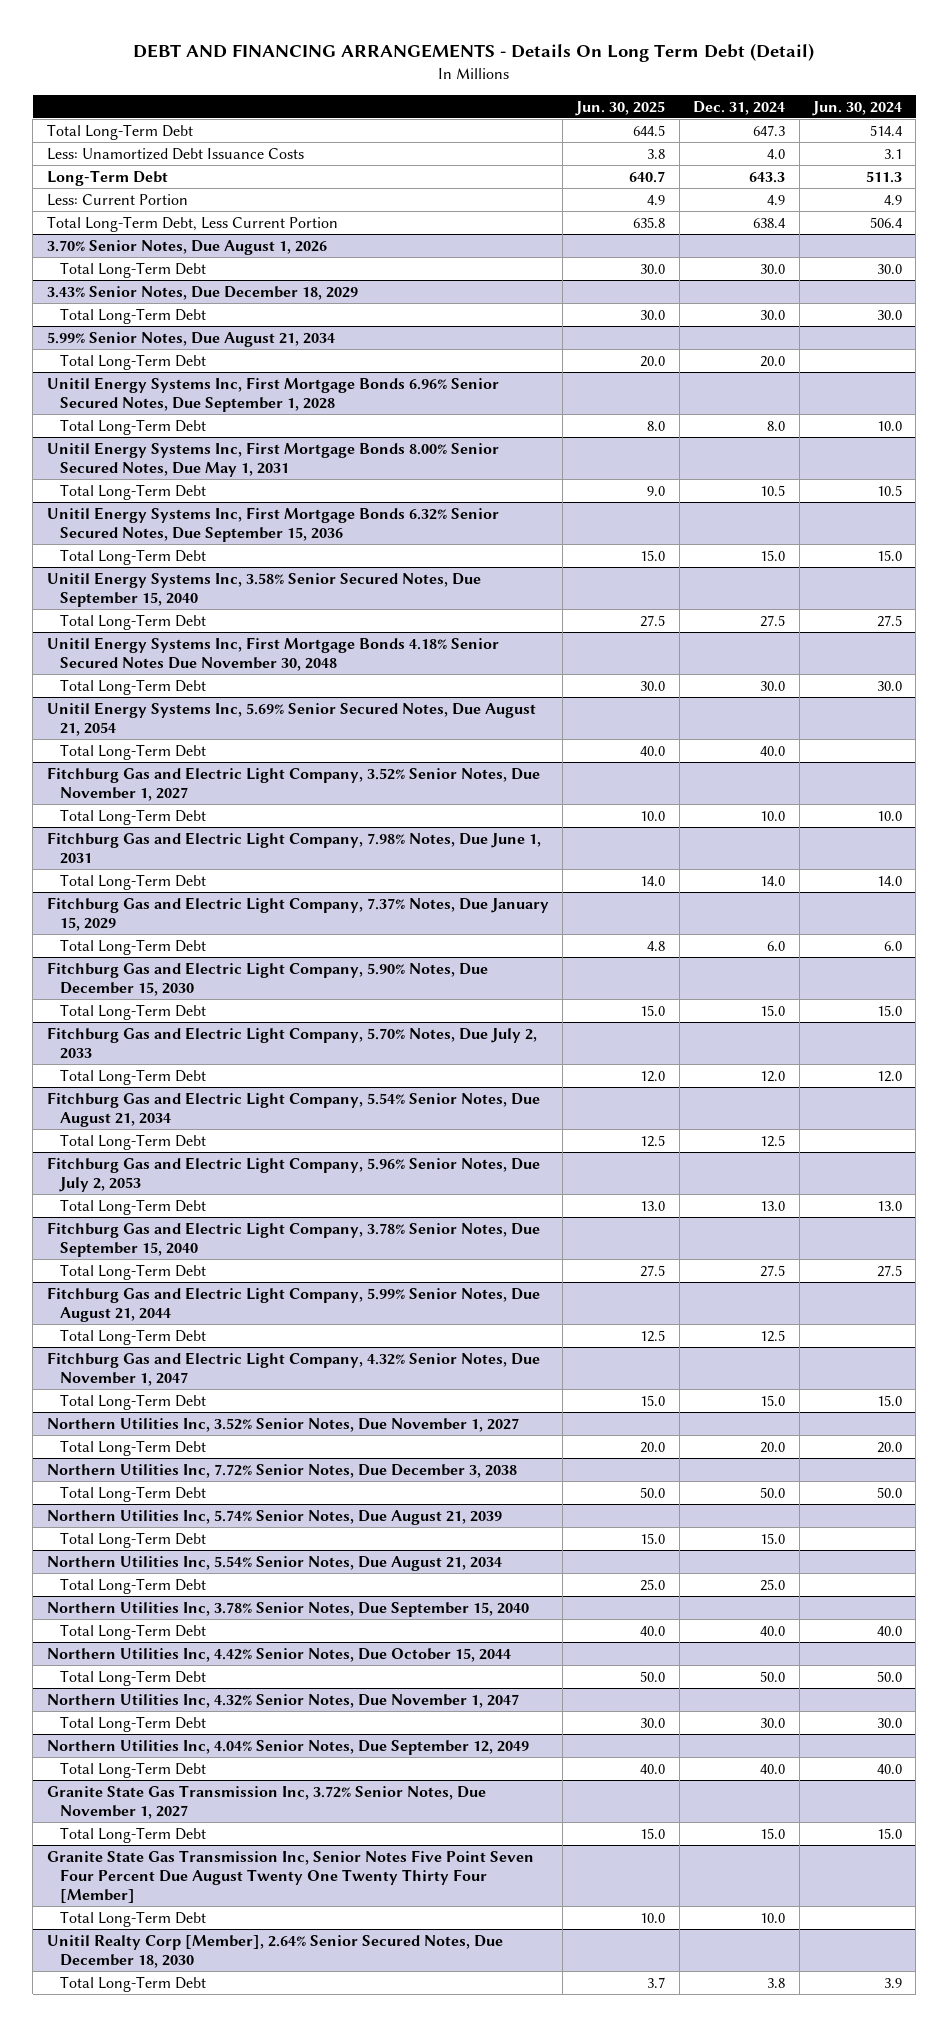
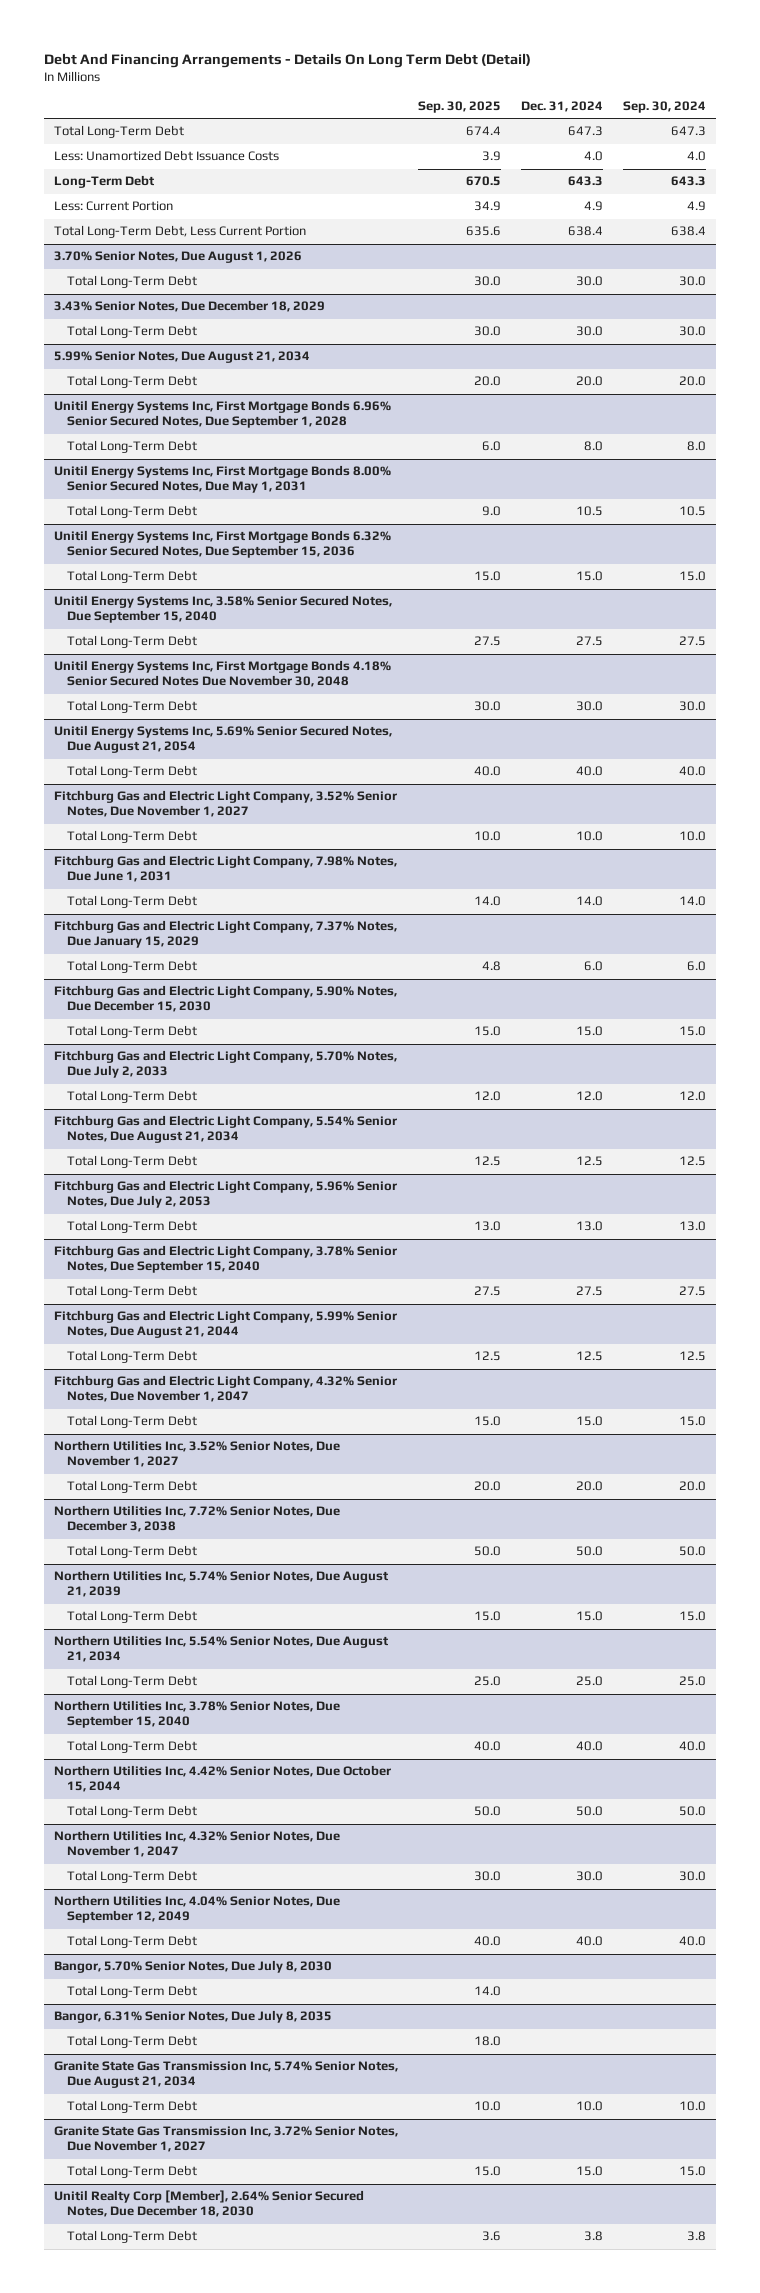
- DEBT AND FINANCING ARRANGEMENTS - Details On Long Term Debt (Detail)
+ Debt And Financing Arrangements - Details On Long Term Debt (Detail)
- | Jun. 30, 2025 | Dec. 31, 2024 | Jun. 30, 2024
+ | Sep. 30, 2025 | Dec. 31, 2024 | Sep. 30, 2024
+ Bangor, 5.70% Senior Notes, Due July 8, 2030
+ Total Long-Term Debt | 14.0 | |
+ Bangor, 6.31% Senior Notes, Due July 8, 2035
+ Total Long-Term Debt | 18.0 | |
+ Granite State Gas Transmission Inc, 5.74% Senior Notes, Due August 21, 2034
+ Total Long-Term Debt | 10.0 | 10.0 | 10.0
- Granite State Gas Transmission Inc, Senior Notes Five Point Seven Four Percent Due August Twenty One Twenty Thirty Four [Member]
- Total Long-Term Debt | 10.0 | 10.0 |

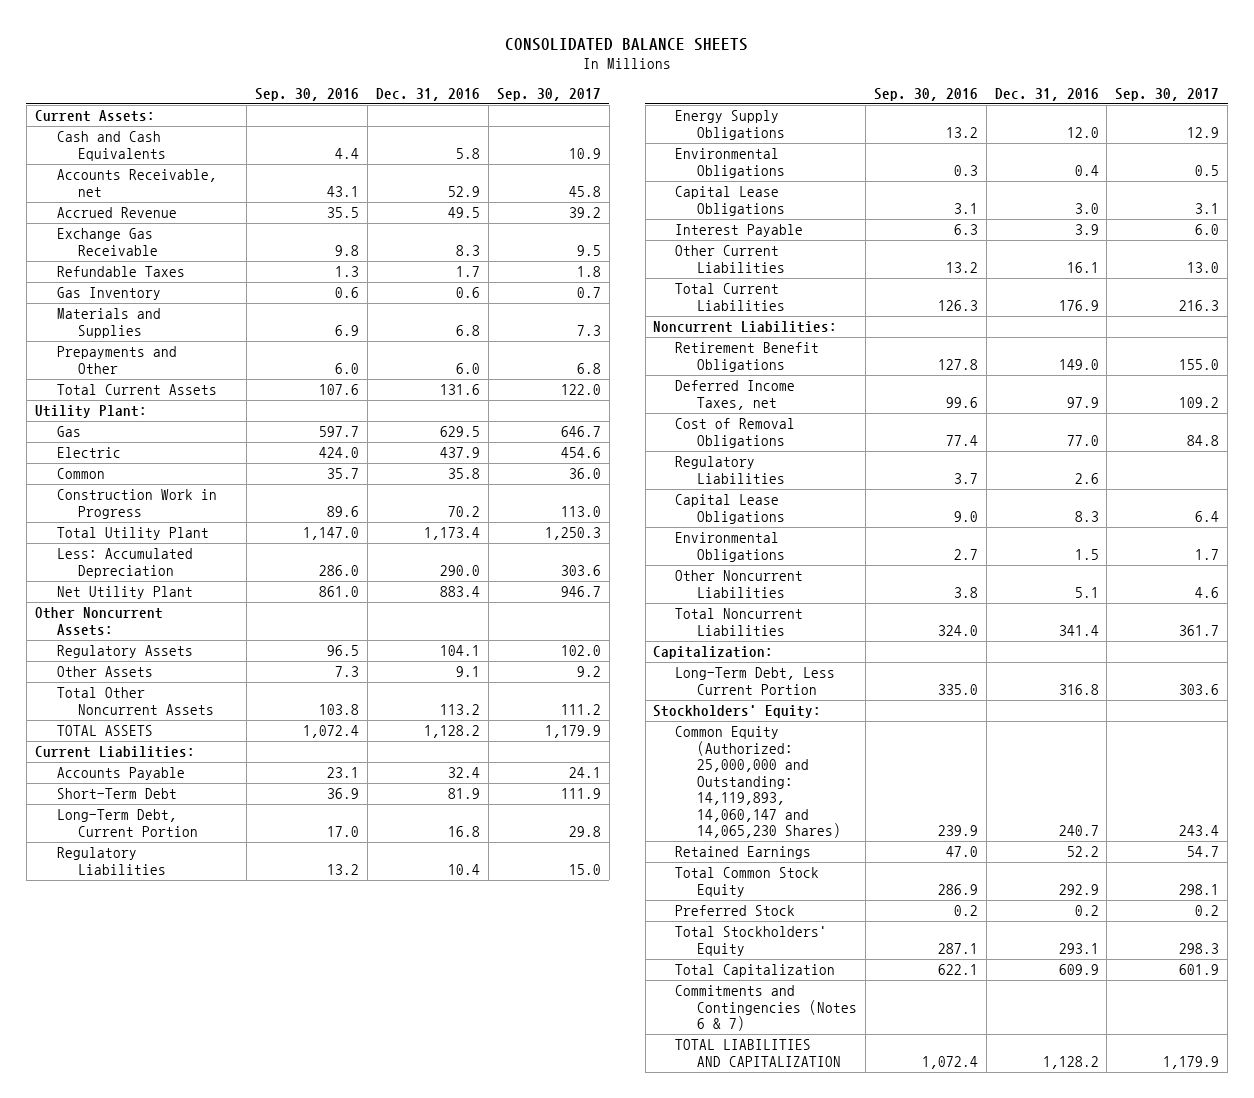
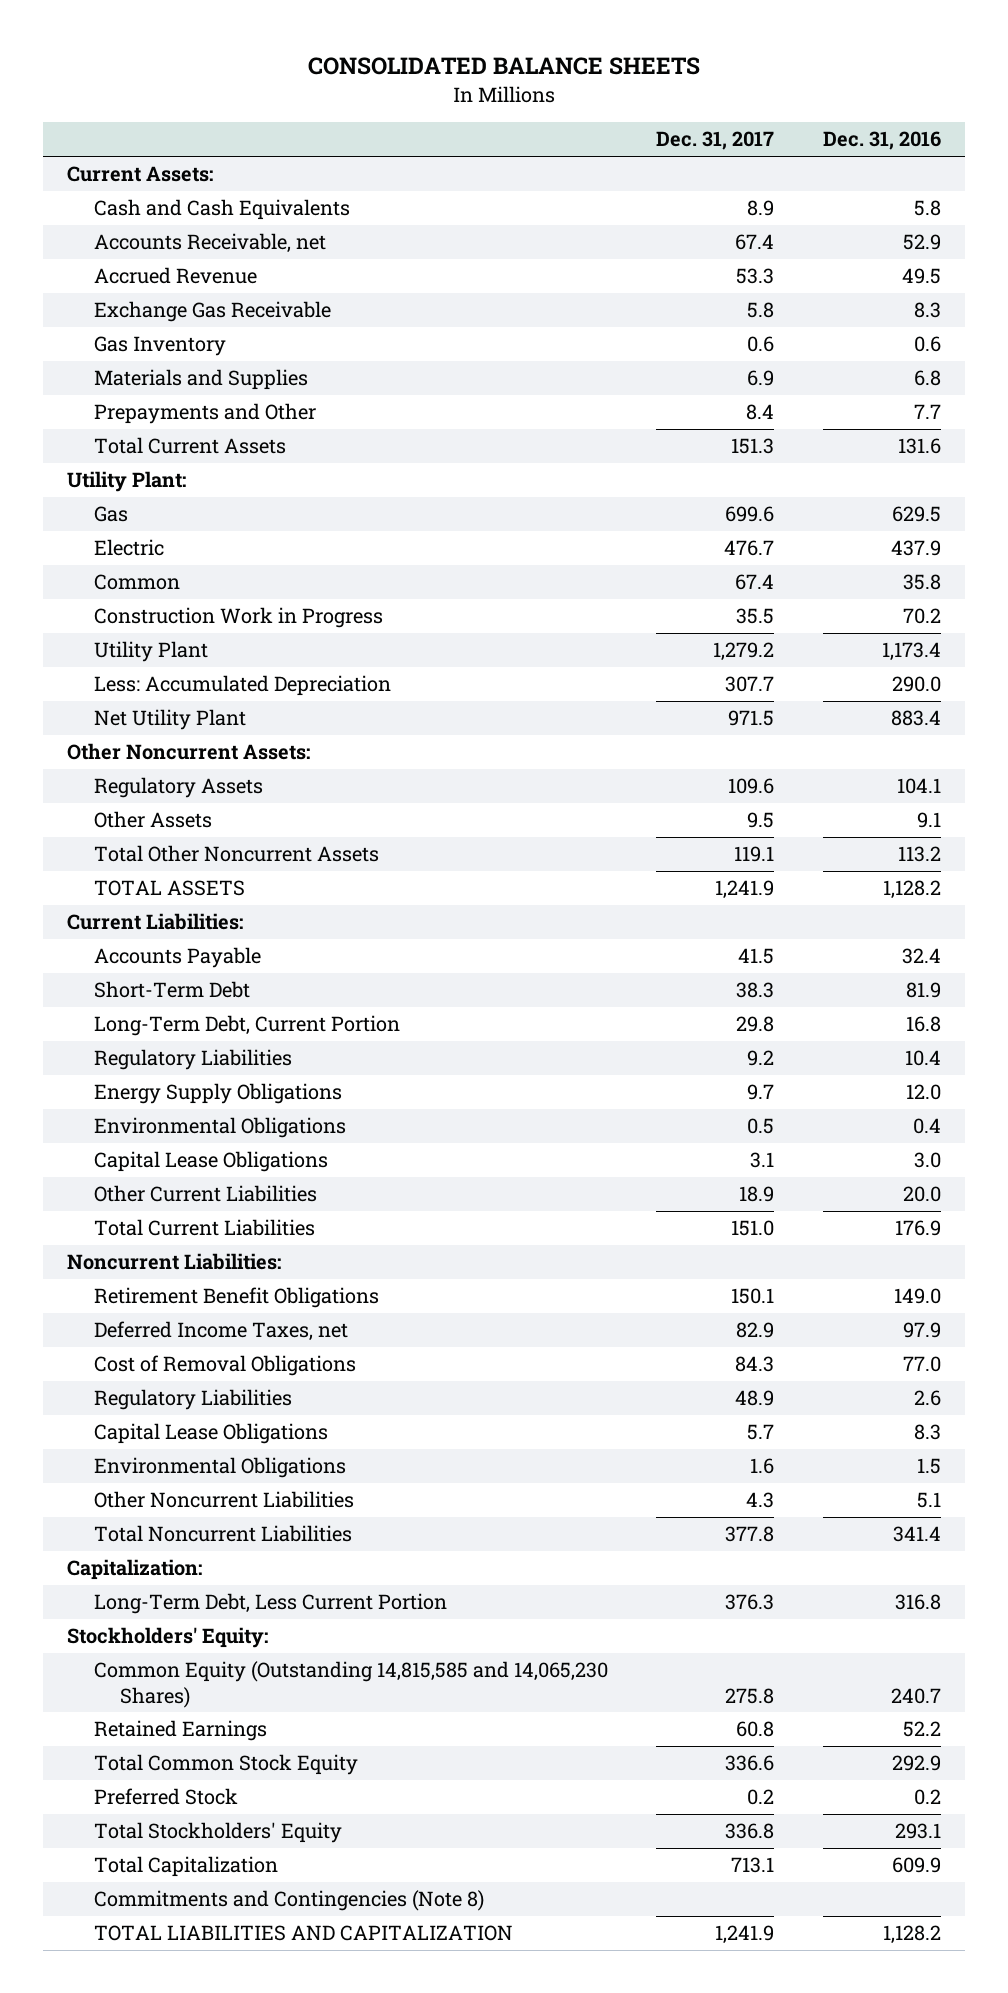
- | Sep. 30, 2016 | Dec. 31, 2016 | Sep. 30, 2017
+ | Dec. 31, 2017 | Dec. 31, 2016
- Refundable Taxes | 1.3 | 1.7 | 1.8
- Prepayments and Other | 6.0 | 6.0 | 6.8
+ Prepayments and Other | 8.4 | 7.7
- Total Utility Plant | 1,147.0 | 1,173.4 | 1,250.3
+ Utility Plant | 1,279.2 | 1,173.4
- Interest Payable | 6.3 | 3.9 | 6.0
- Other Current Liabilities | 13.2 | 16.1 | 13.0
+ Other Current Liabilities | 18.9 | 20.0
- Common Equity (Authorized: 25,000,000 and Outstanding: 14,119,893, 14,060,147 and 14,065,230 Shares) | 239.9 | 240.7 | 243.4
+ Common Equity (Outstanding 14,815,585 and 14,065,230 Shares) | 275.8 | 240.7
- Commitments and Contingencies (Notes 6 & 7)
+ Commitments and Contingencies (Note 8)

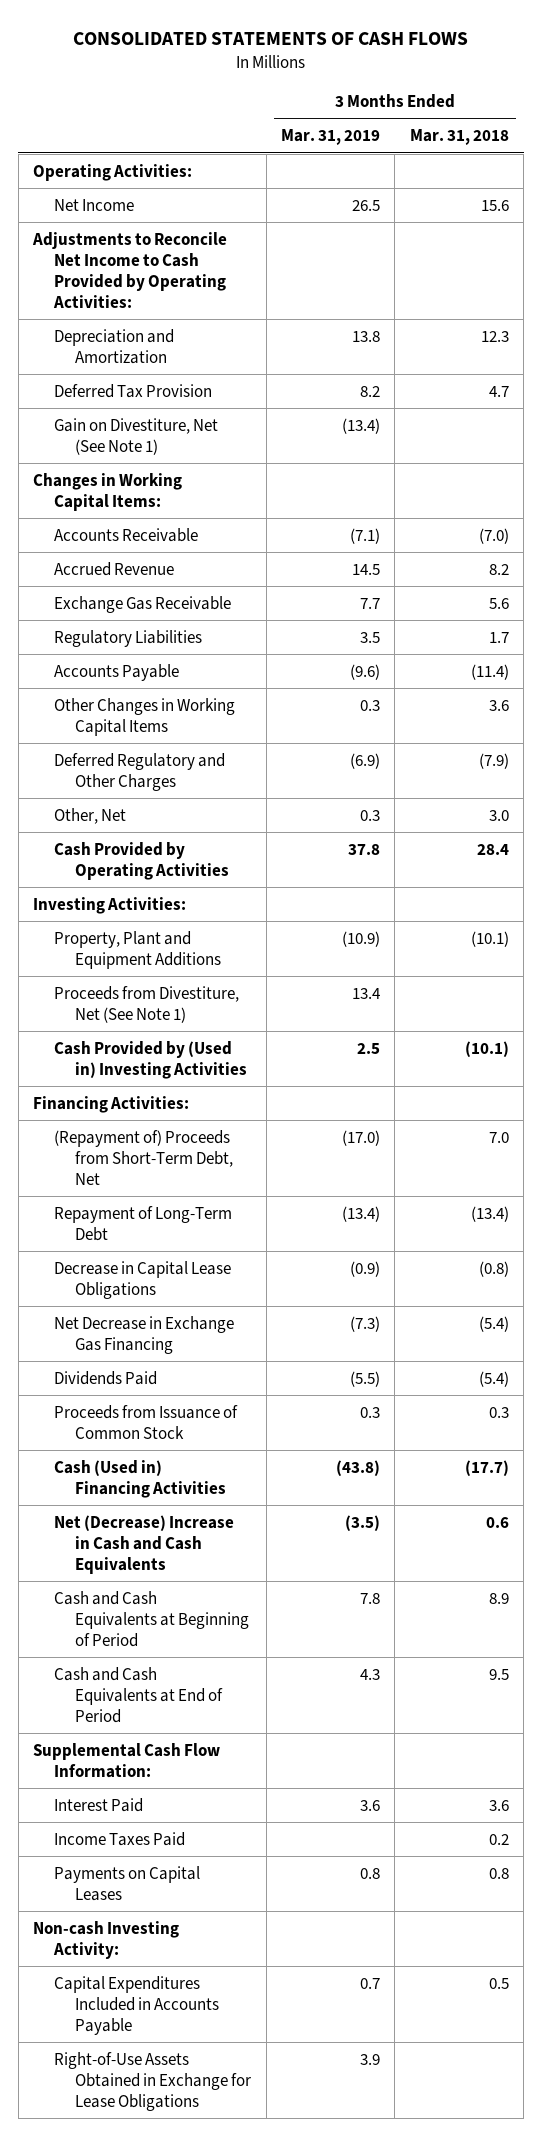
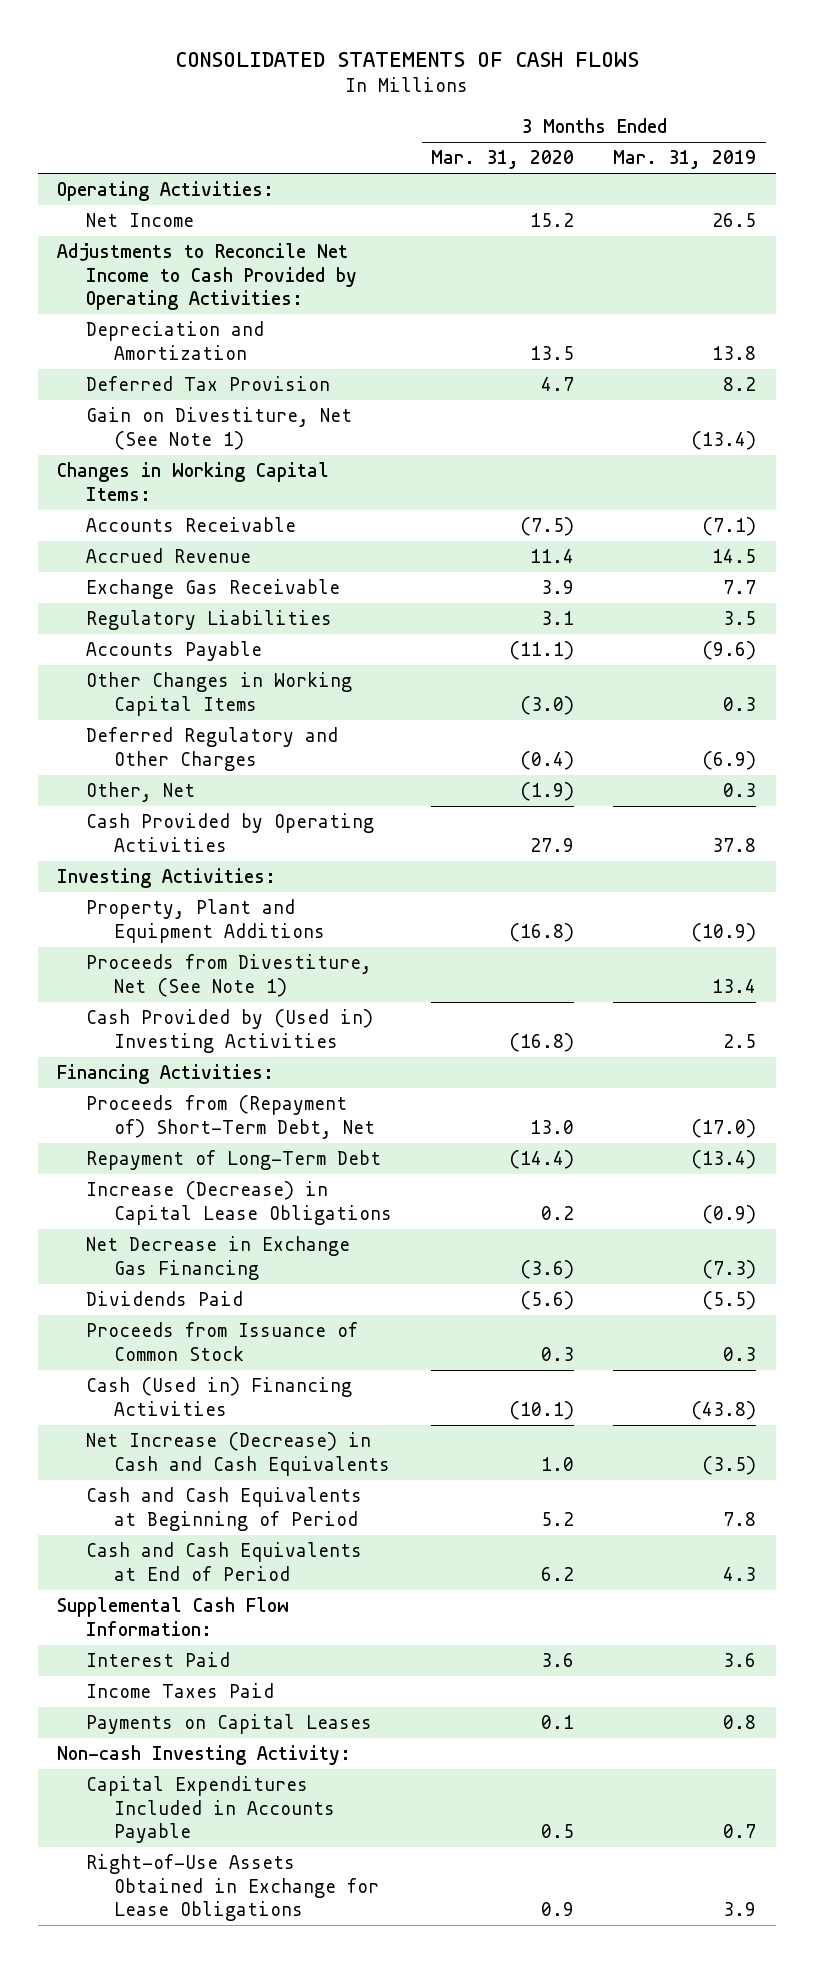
- | 3 Months Ended Mar. 31, 2019 | 3 Months Ended Mar. 31, 2018
+ | 3 Months Ended Mar. 31, 2020 | 3 Months Ended Mar. 31, 2019
- (Repayment of) Proceeds from Short-Term Debt, Net | (17.0) | 7.0
+ Proceeds from (Repayment of) Short-Term Debt, Net | 13.0 | (17.0)
- Decrease in Capital Lease Obligations | (0.9) | (0.8)
+ Increase (Decrease) in Capital Lease Obligations | 0.2 | (0.9)
- Net (Decrease) Increase in Cash and Cash Equivalents | (3.5) | 0.6
+ Net Increase (Decrease) in Cash and Cash Equivalents | 1.0 | (3.5)

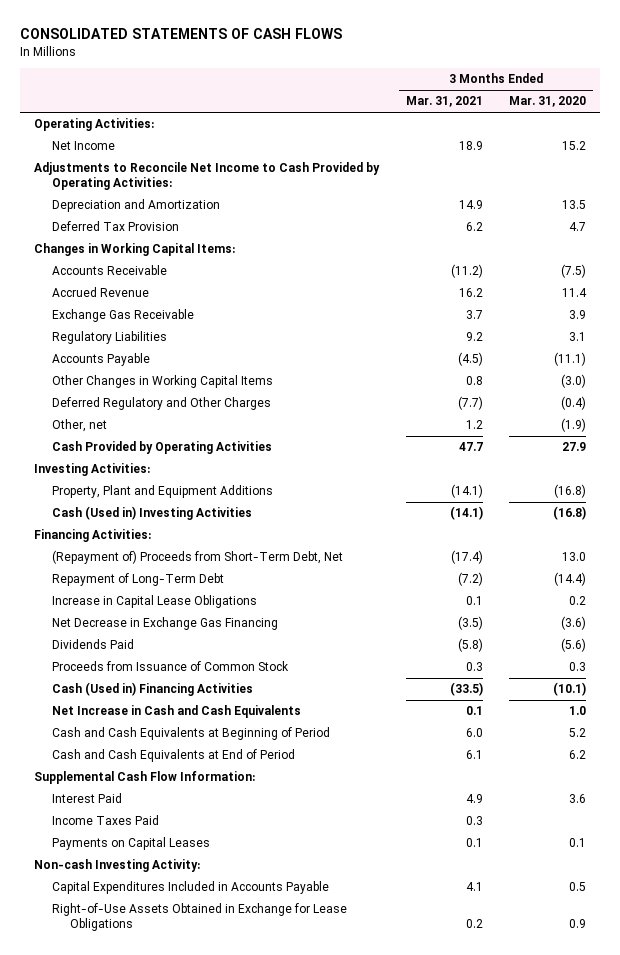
- | 3 Months Ended Mar. 31, 2020 | 3 Months Ended Mar. 31, 2019
+ | 3 Months Ended Mar. 31, 2021 | 3 Months Ended Mar. 31, 2020
- Gain on Divestiture, Net (See Note 1) | | (13.4)
- Other, Net | (1.9) | 0.3
+ Other, net | 1.2 | (1.9)
- Proceeds from Divestiture, Net (See Note 1) | | 13.4
- Cash Provided by (Used in) Investing Activities | (16.8) | 2.5
+ Cash (Used in) Investing Activities | (14.1) | (16.8)
- Proceeds from (Repayment of) Short-Term Debt, Net | 13.0 | (17.0)
+ (Repayment of) Proceeds from Short-Term Debt, Net | (17.4) | 13.0
- Increase (Decrease) in Capital Lease Obligations | 0.2 | (0.9)
+ Increase in Capital Lease Obligations | 0.1 | 0.2
- Net Increase (Decrease) in Cash and Cash Equivalents | 1.0 | (3.5)
+ Net Increase in Cash and Cash Equivalents | 0.1 | 1.0

